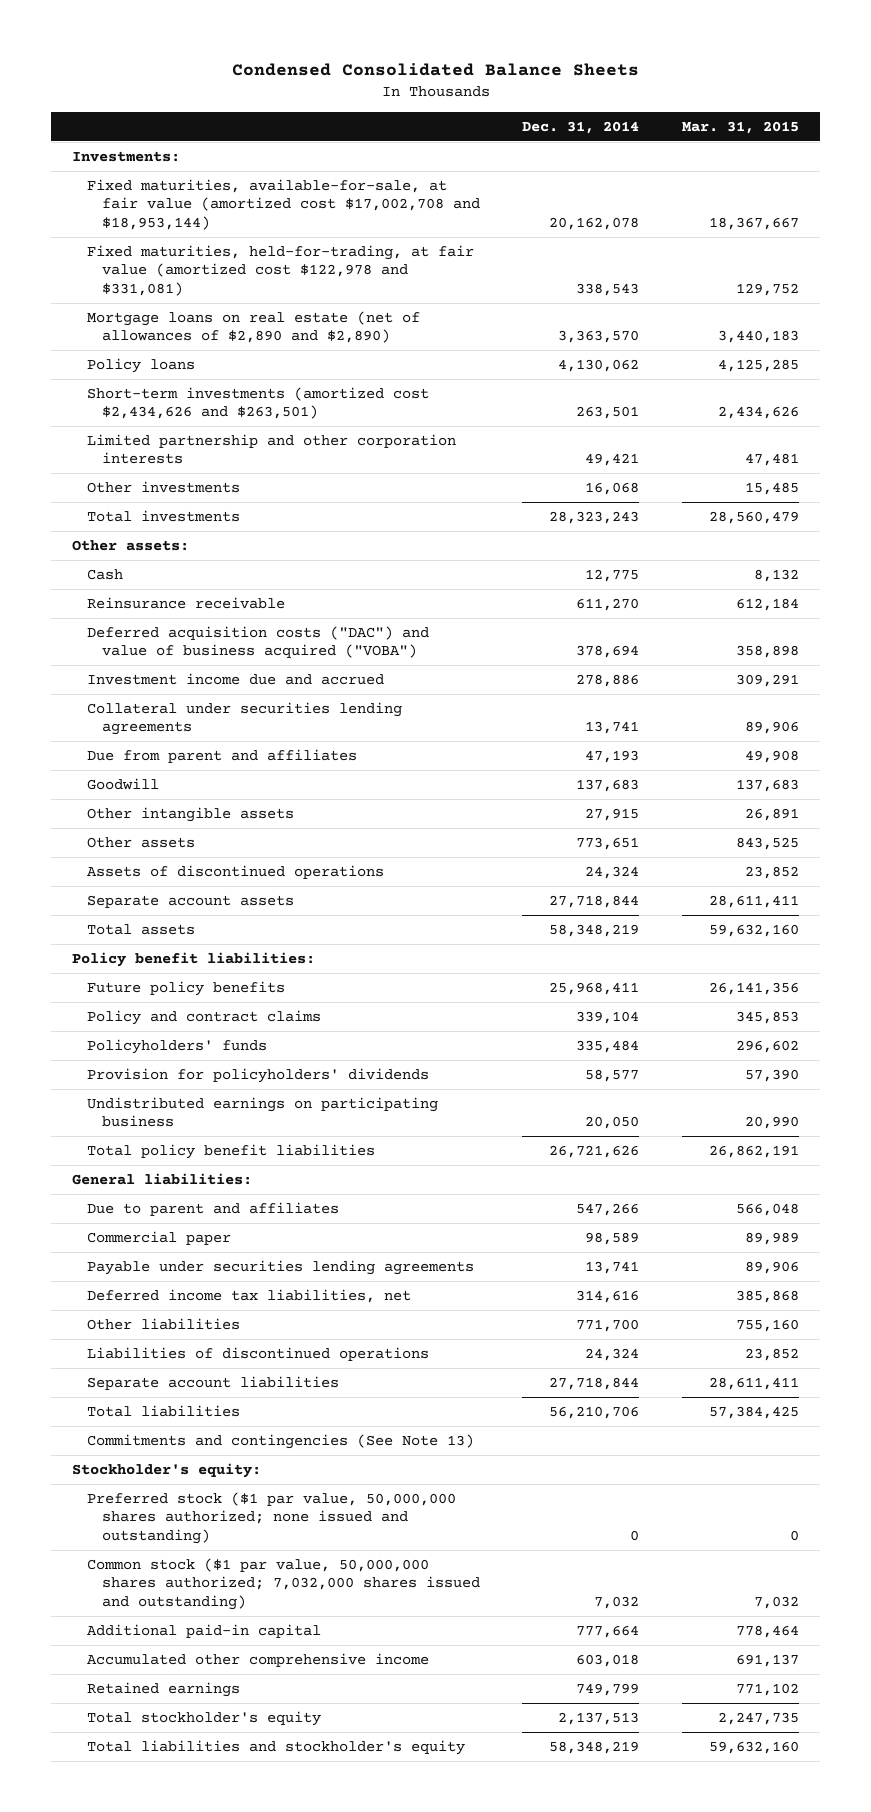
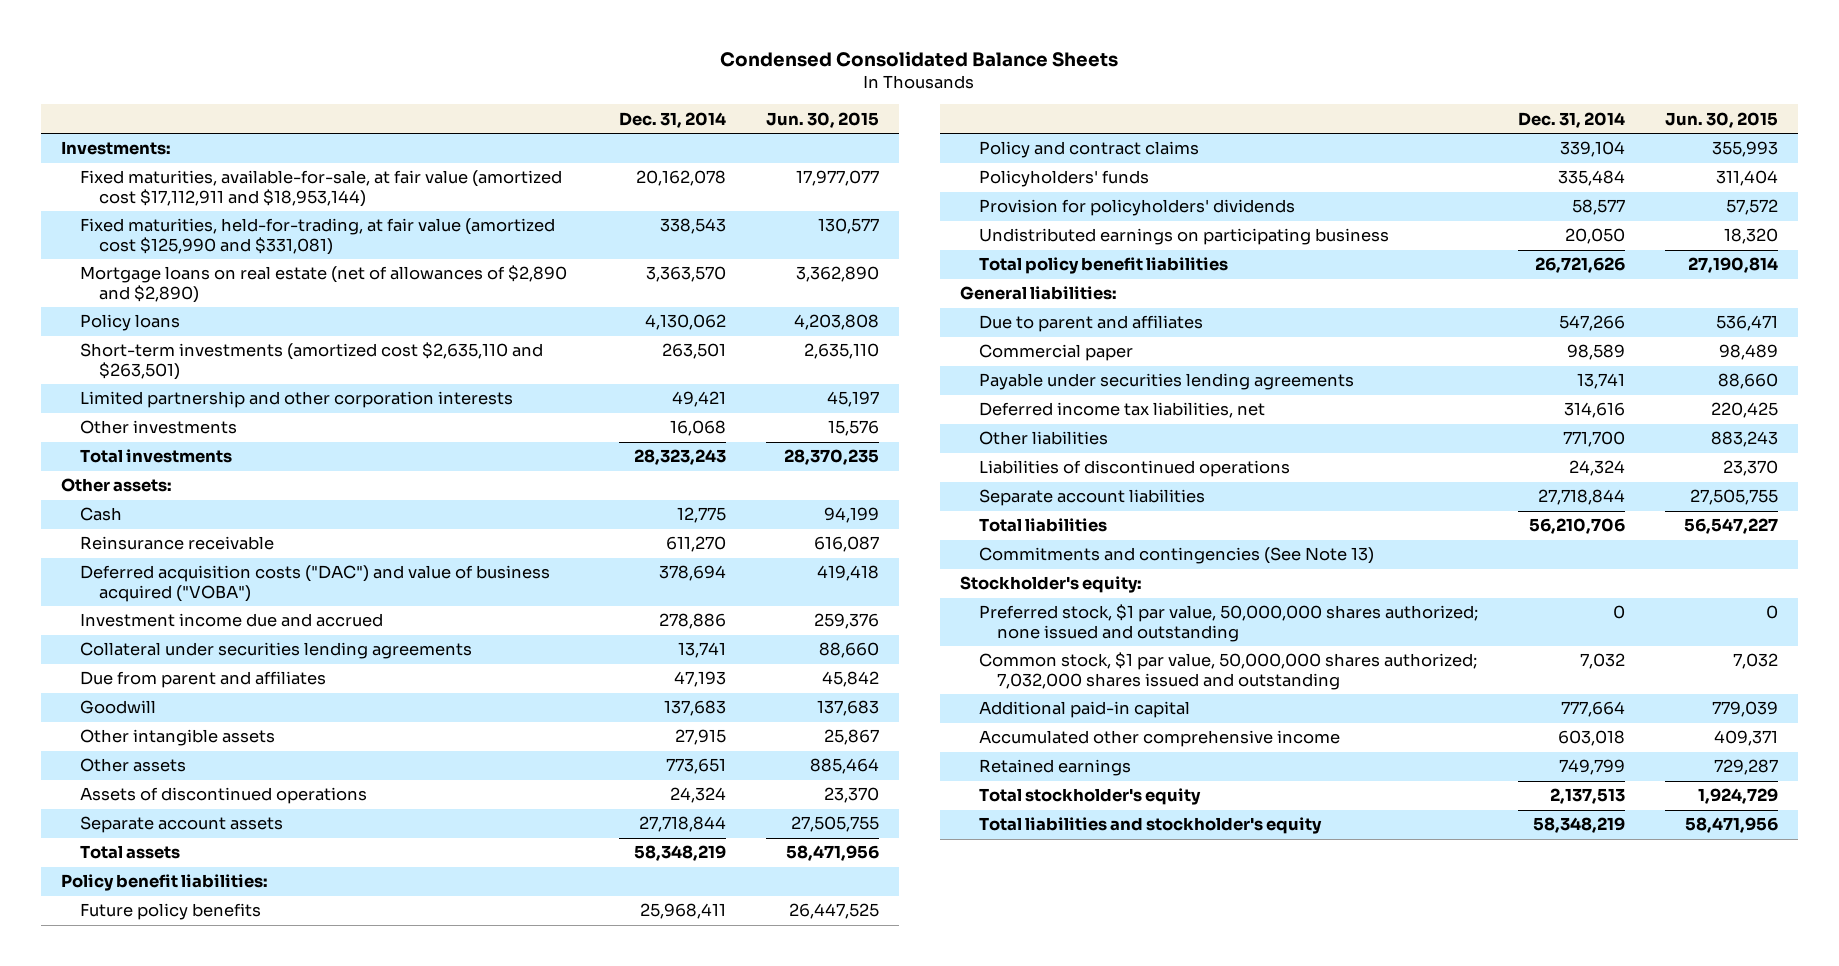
- | Dec. 31, 2014 | Mar. 31, 2015
+ | Dec. 31, 2014 | Jun. 30, 2015
- Fixed maturities, available-for-sale, at fair value (amortized cost $17,002,708 and $18,953,144) | 20,162,078 | 18,367,667
- Fixed maturities, held-for-trading, at fair value (amortized cost $122,978 and $331,081) | 338,543 | 129,752
+ Fixed maturities, available-for-sale, at fair value (amortized cost $17,112,911 and $18,953,144) | 20,162,078 | 17,977,077
+ Fixed maturities, held-for-trading, at fair value (amortized cost $125,990 and $331,081) | 338,543 | 130,577
- Short-term investments (amortized cost $2,434,626 and $263,501) | 263,501 | 2,434,626
+ Short-term investments (amortized cost $2,635,110 and $263,501) | 263,501 | 2,635,110
- Preferred stock ($1 par value, 50,000,000 shares authorized; none issued and outstanding) | 0 | 0
- Common stock ($1 par value, 50,000,000 shares authorized; 7,032,000 shares issued and outstanding) | 7,032 | 7,032
+ Preferred stock, $1 par value, 50,000,000 shares authorized; none issued and outstanding | 0 | 0
+ Common stock, $1 par value, 50,000,000 shares authorized; 7,032,000 shares issued and outstanding | 7,032 | 7,032

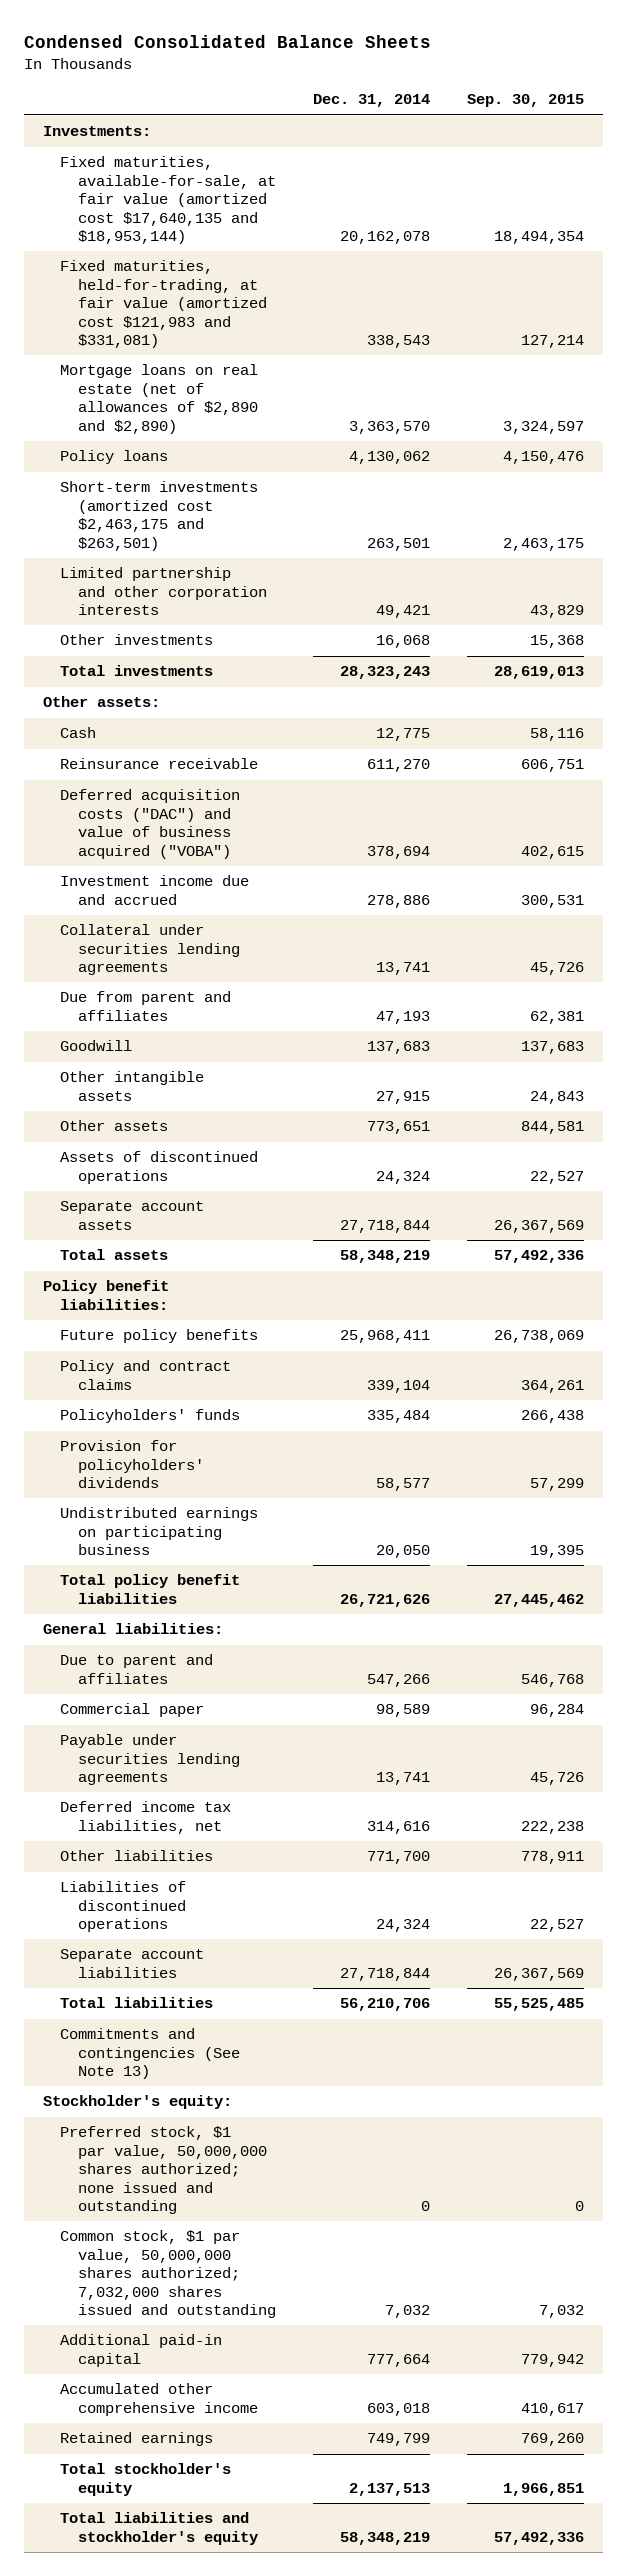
- | Dec. 31, 2014 | Jun. 30, 2015
+ | Dec. 31, 2014 | Sep. 30, 2015
- Fixed maturities, available-for-sale, at fair value (amortized cost $17,112,911 and $18,953,144) | 20,162,078 | 17,977,077
- Fixed maturities, held-for-trading, at fair value (amortized cost $125,990 and $331,081) | 338,543 | 130,577
+ Fixed maturities, available-for-sale, at fair value (amortized cost $17,640,135 and $18,953,144) | 20,162,078 | 18,494,354
+ Fixed maturities, held-for-trading, at fair value (amortized cost $121,983 and $331,081) | 338,543 | 127,214
- Short-term investments (amortized cost $2,635,110 and $263,501) | 263,501 | 2,635,110
+ Short-term investments (amortized cost $2,463,175 and $263,501) | 263,501 | 2,463,175

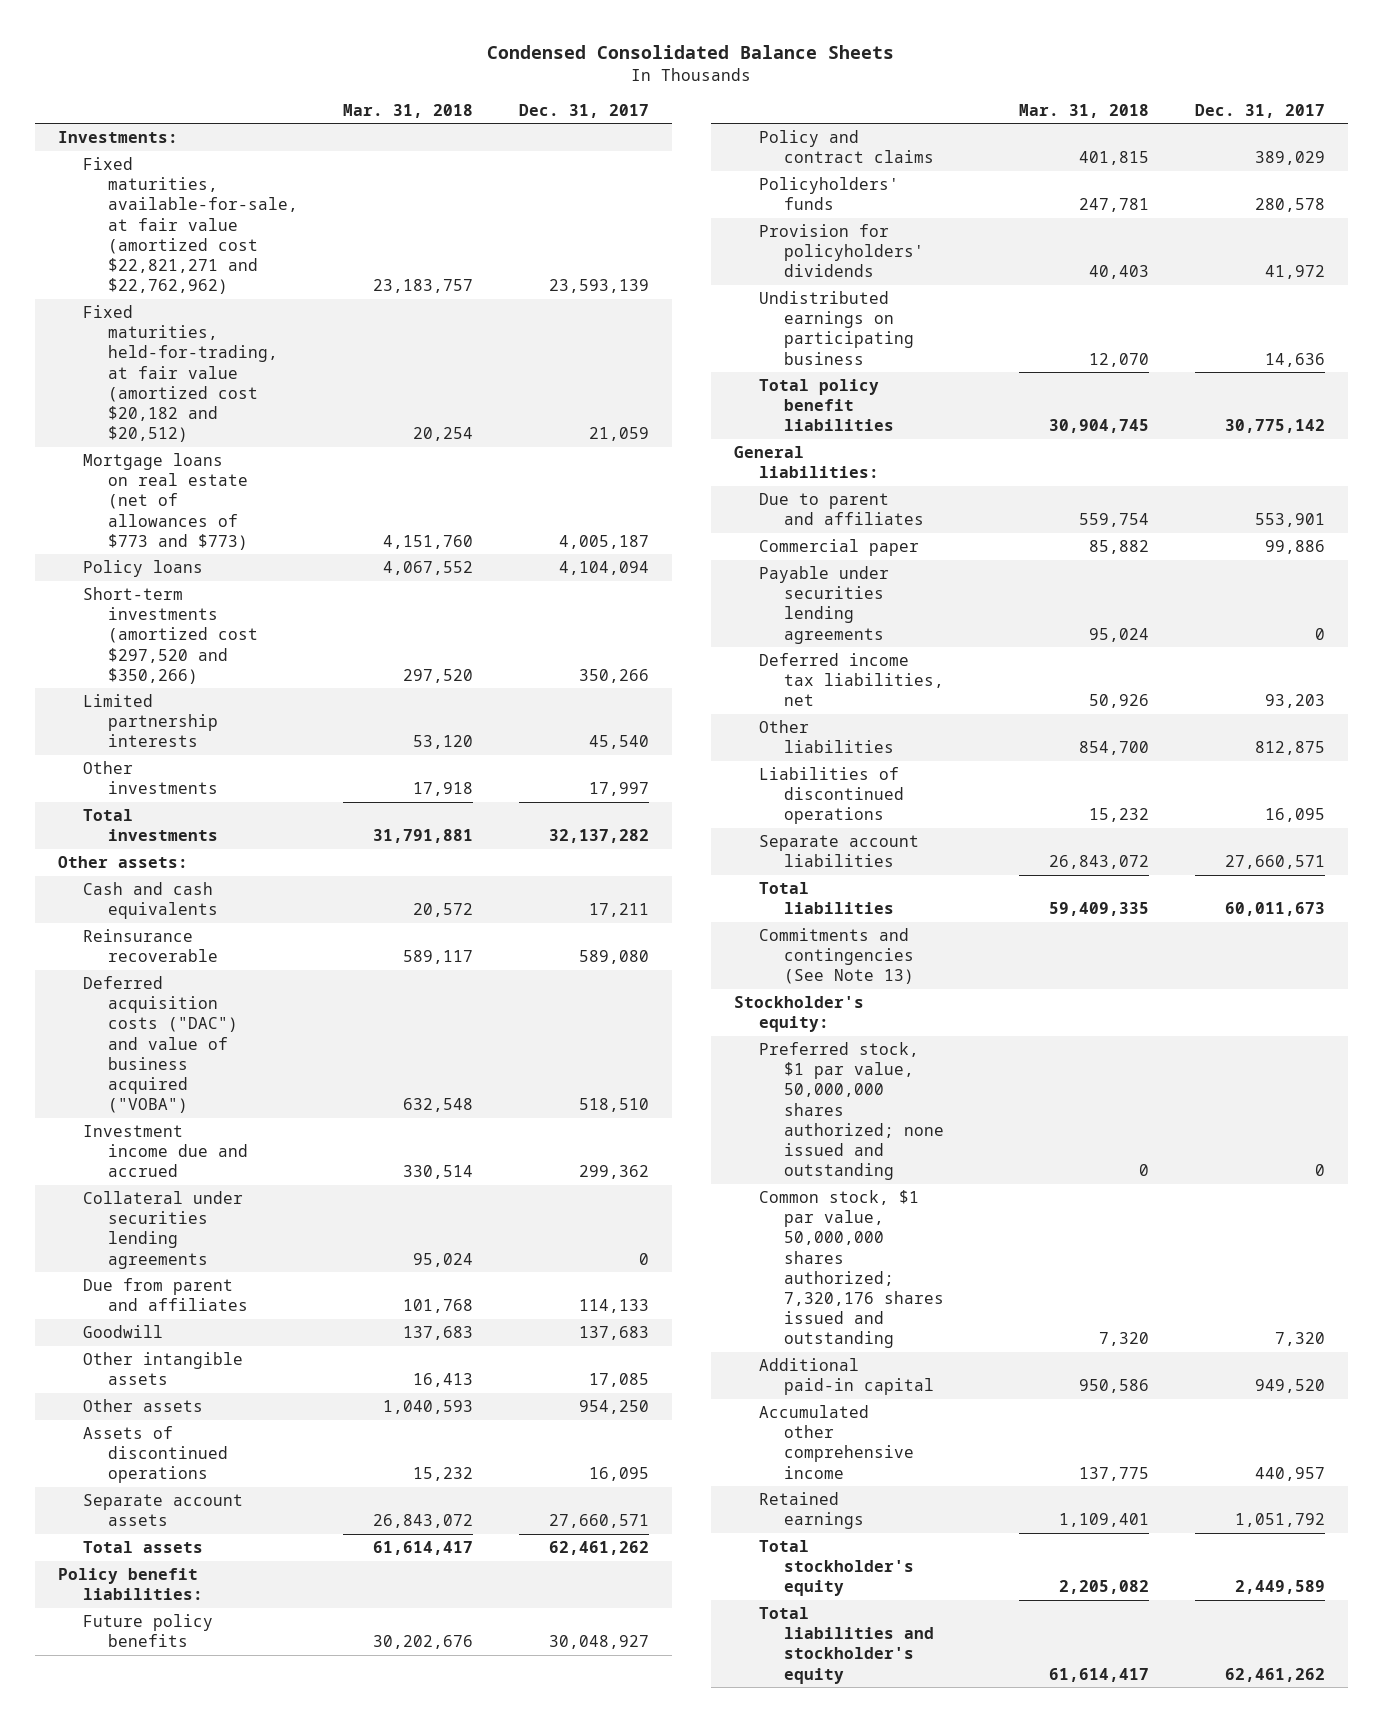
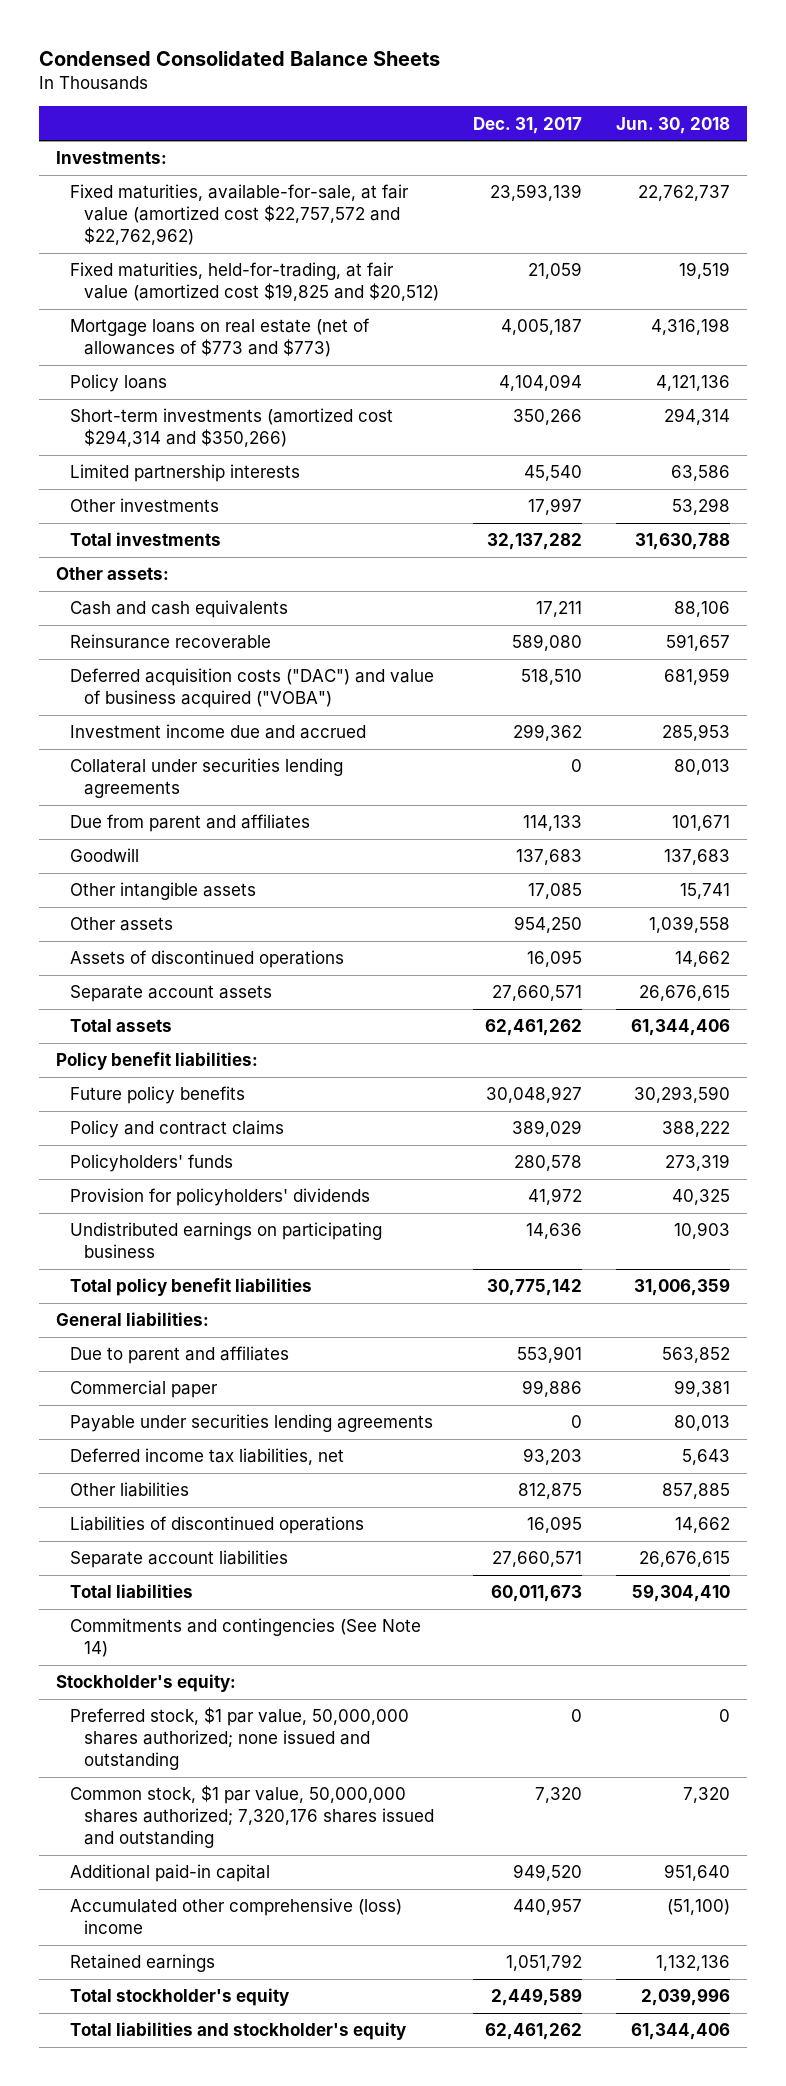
- | Mar. 31, 2018 | Dec. 31, 2017
+ | Dec. 31, 2017 | Jun. 30, 2018
- Fixed maturities, available-for-sale, at fair value (amortized cost $22,821,271 and $22,762,962) | 23,183,757 | 23,593,139
- Fixed maturities, held-for-trading, at fair value (amortized cost $20,182 and $20,512) | 20,254 | 21,059
+ Fixed maturities, available-for-sale, at fair value (amortized cost $22,757,572 and $22,762,962) | 23,593,139 | 22,762,737
+ Fixed maturities, held-for-trading, at fair value (amortized cost $19,825 and $20,512) | 21,059 | 19,519
- Short-term investments (amortized cost $297,520 and $350,266) | 297,520 | 350,266
+ Short-term investments (amortized cost $294,314 and $350,266) | 350,266 | 294,314
- Commitments and contingencies (See Note 13)
+ Commitments and contingencies (See Note 14)
- Accumulated other comprehensive income | 137,775 | 440,957
+ Accumulated other comprehensive (loss) income | 440,957 | (51,100)

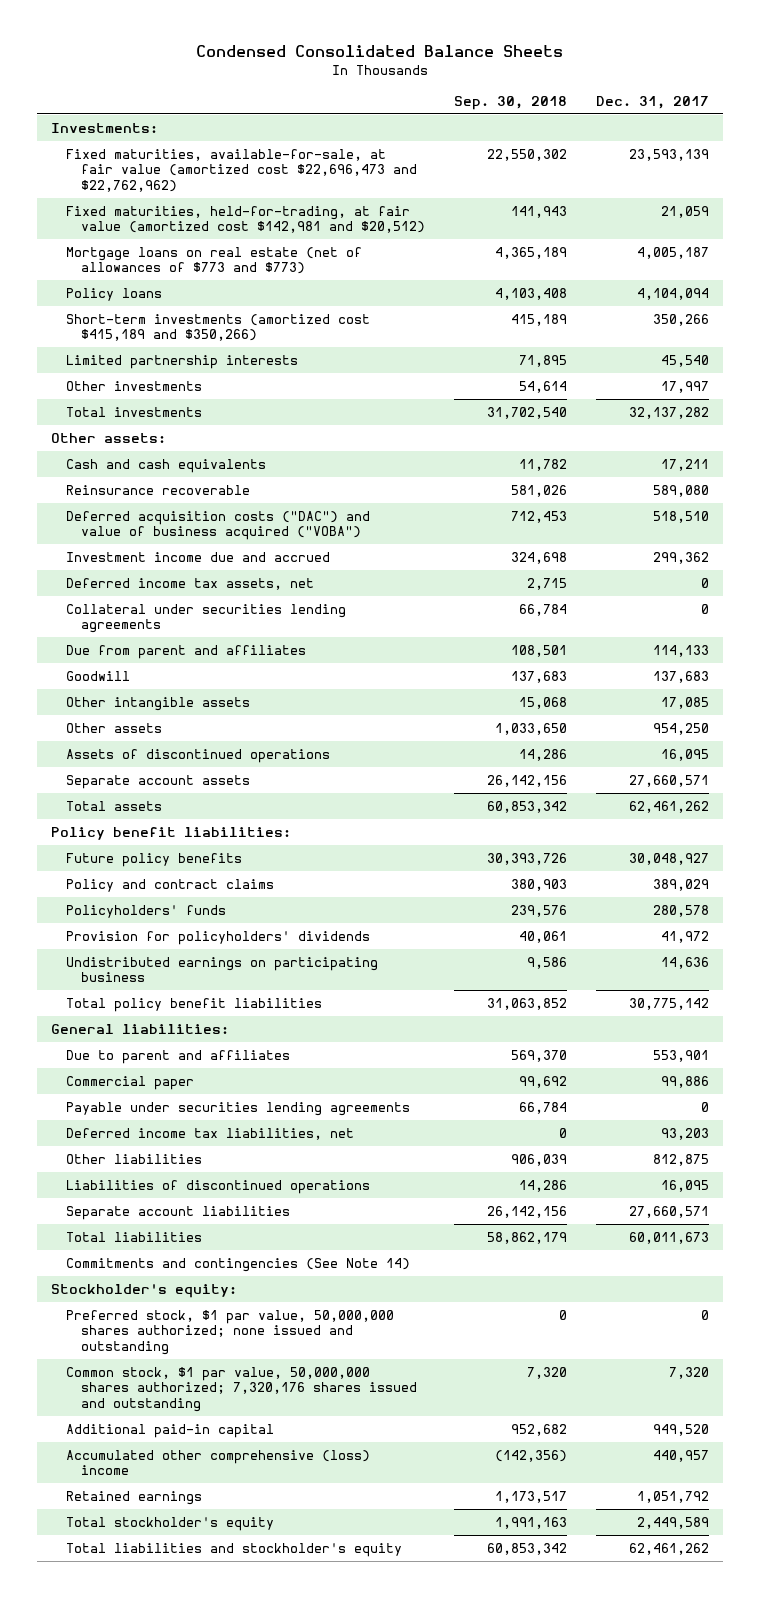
- | Dec. 31, 2017 | Jun. 30, 2018
+ | Sep. 30, 2018 | Dec. 31, 2017
- Fixed maturities, available-for-sale, at fair value (amortized cost $22,757,572 and $22,762,962) | 23,593,139 | 22,762,737
- Fixed maturities, held-for-trading, at fair value (amortized cost $19,825 and $20,512) | 21,059 | 19,519
+ Fixed maturities, available-for-sale, at fair value (amortized cost $22,696,473 and $22,762,962) | 22,550,302 | 23,593,139
+ Fixed maturities, held-for-trading, at fair value (amortized cost $142,981 and $20,512) | 141,943 | 21,059
- Short-term investments (amortized cost $294,314 and $350,266) | 350,266 | 294,314
+ Short-term investments (amortized cost $415,189 and $350,266) | 415,189 | 350,266
+ Deferred income tax assets, net | 2,715 | 0

